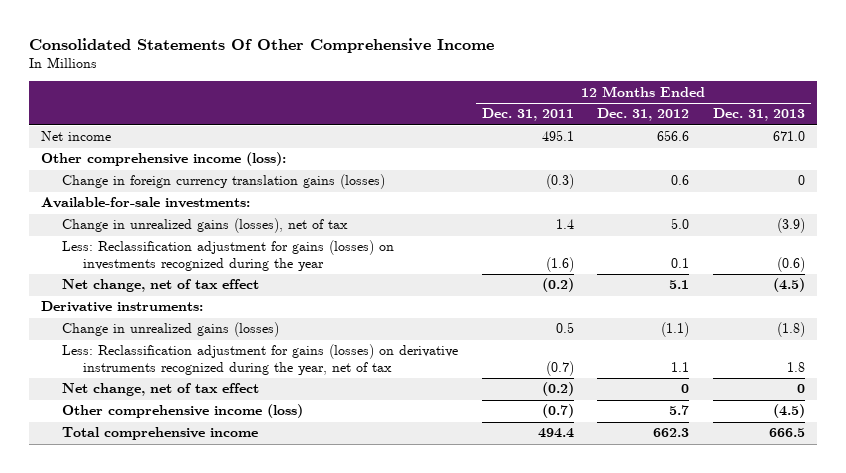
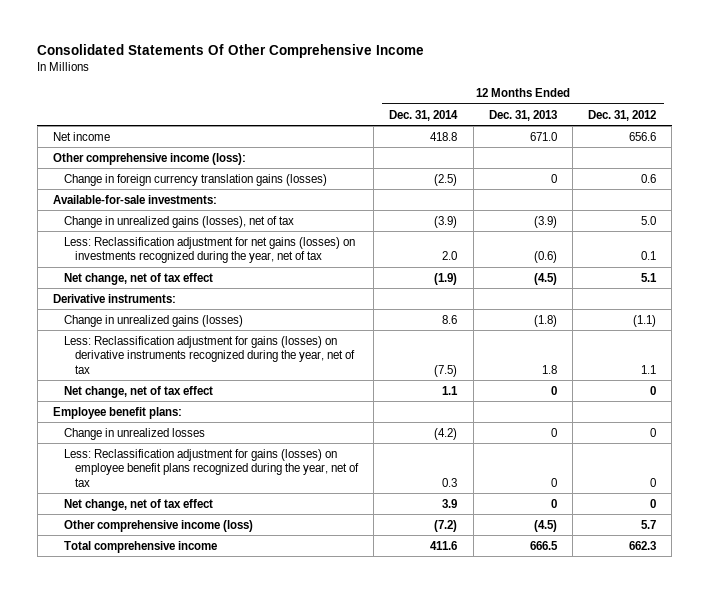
- | 12 Months Ended Dec. 31, 2011 | 12 Months Ended Dec. 31, 2012 | 12 Months Ended Dec. 31, 2013
+ | 12 Months Ended Dec. 31, 2014 | 12 Months Ended Dec. 31, 2013 | 12 Months Ended Dec. 31, 2012
- Less: Reclassification adjustment for gains (losses) on investments recognized during the year | (1.6) | 0.1 | (0.6)
+ Less: Reclassification adjustment for net gains (losses) on investments recognized during the year, net of tax | 2.0 | (0.6) | 0.1
+ Employee benefit plans:
+ Change in unrealized losses | (4.2) | 0 | 0
+ Less: Reclassification adjustment for gains (losses) on employee benefit plans recognized during the year, net of tax | 0.3 | 0 | 0
+ Net change, net of tax effect | 3.9 | 0 | 0

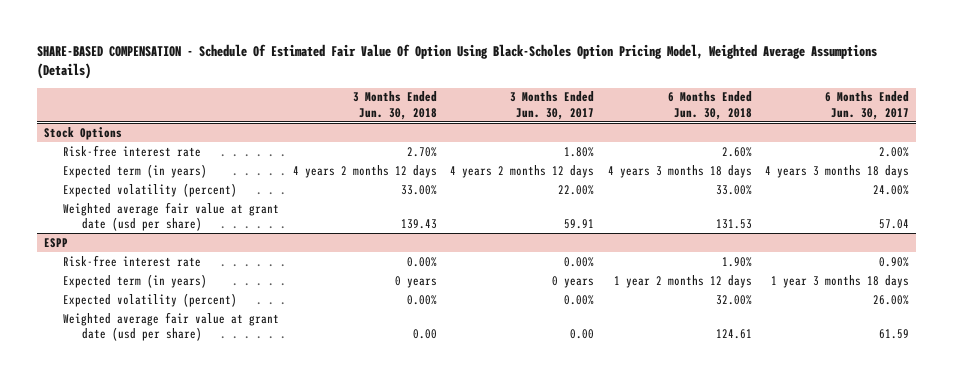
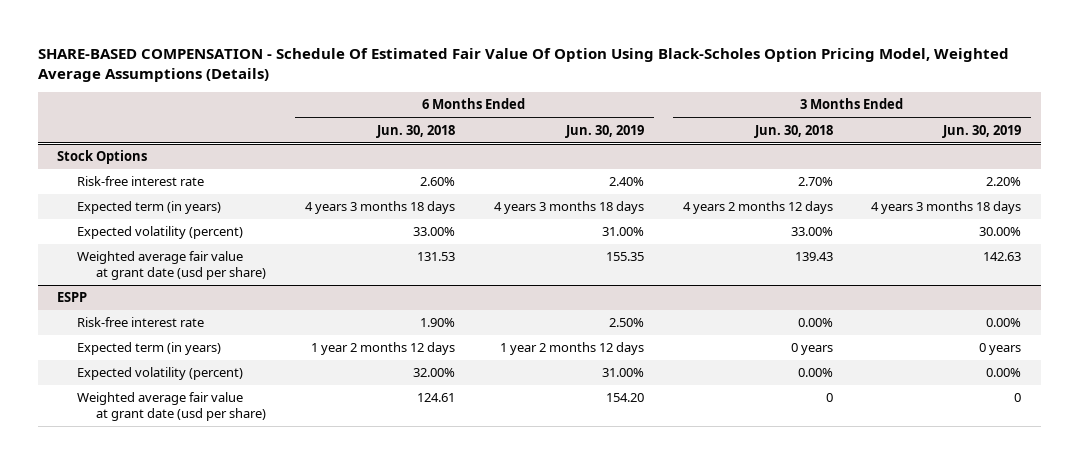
- | 3 Months Ended Jun. 30, 2018 | 3 Months Ended Jun. 30, 2017 | 6 Months Ended Jun. 30, 2018 | 6 Months Ended Jun. 30, 2017
+ | 6 Months Ended Jun. 30, 2018 | 6 Months Ended Jun. 30, 2019 | 3 Months Ended Jun. 30, 2018 | 3 Months Ended Jun. 30, 2019
@ ESPP
- Weighted average fair value at grant date (usd per share) | 0.00 | 0.00 | 124.61 | 61.59
+ Weighted average fair value at grant date (usd per share) | 124.61 | 154.20 | 0 | 0

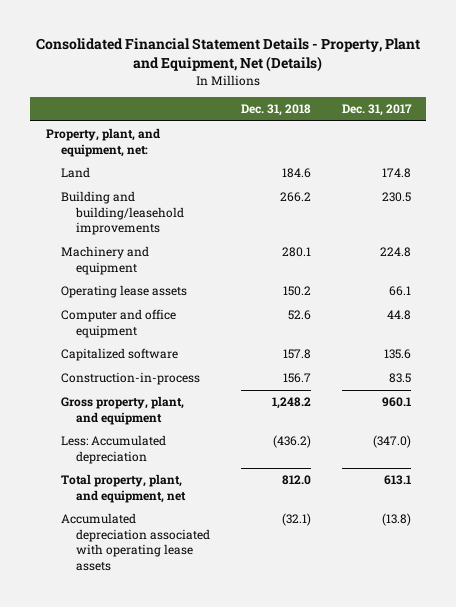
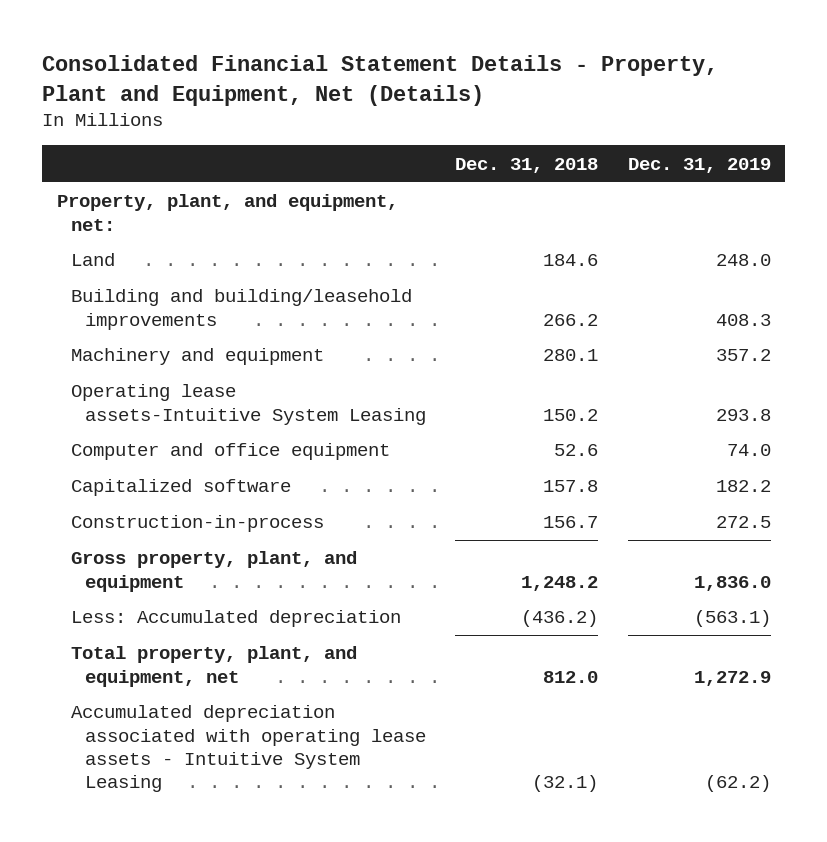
- | Dec. 31, 2018 | Dec. 31, 2017
+ | Dec. 31, 2018 | Dec. 31, 2019
- Operating lease assets | 150.2 | 66.1
+ Operating lease assets-Intuitive System Leasing | 150.2 | 293.8
- Accumulated depreciation associated with operating lease assets | (32.1) | (13.8)
+ Accumulated depreciation associated with operating lease assets - Intuitive System Leasing | (32.1) | (62.2)

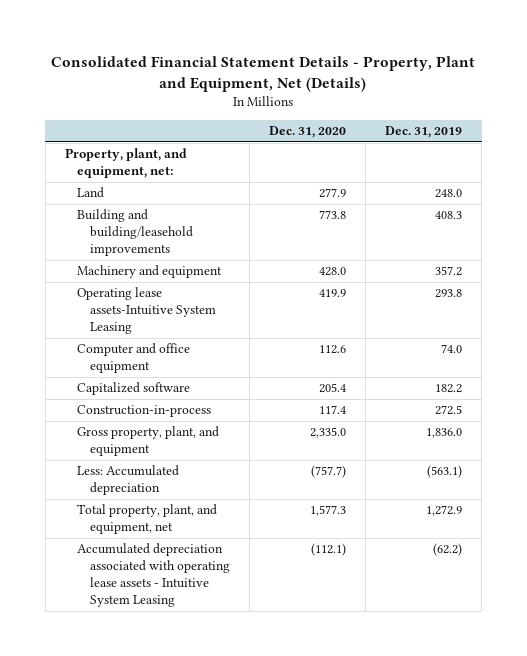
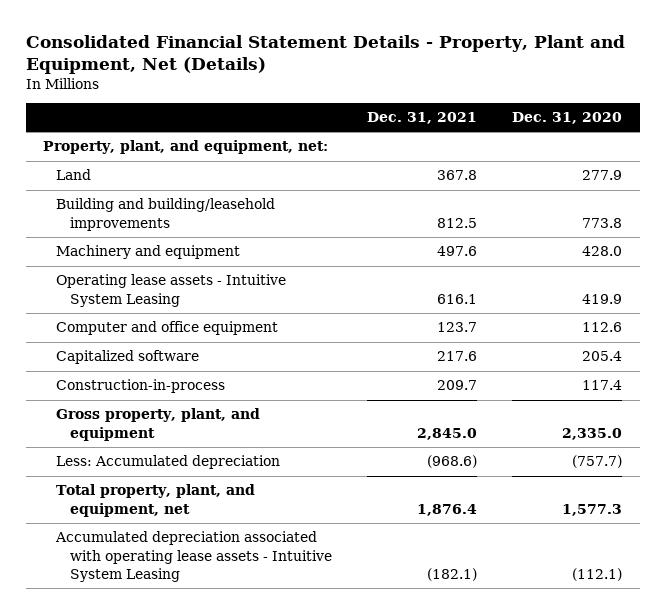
- | Dec. 31, 2020 | Dec. 31, 2019
+ | Dec. 31, 2021 | Dec. 31, 2020
- Operating lease assets-Intuitive System Leasing | 419.9 | 293.8
+ Operating lease assets - Intuitive System Leasing | 616.1 | 419.9

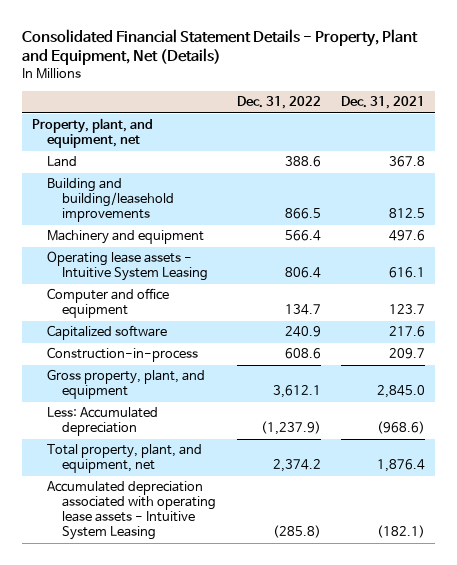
- | Dec. 31, 2021 | Dec. 31, 2020
+ | Dec. 31, 2022 | Dec. 31, 2021
- Property, plant, and equipment, net:
+ Property, plant, and equipment, net

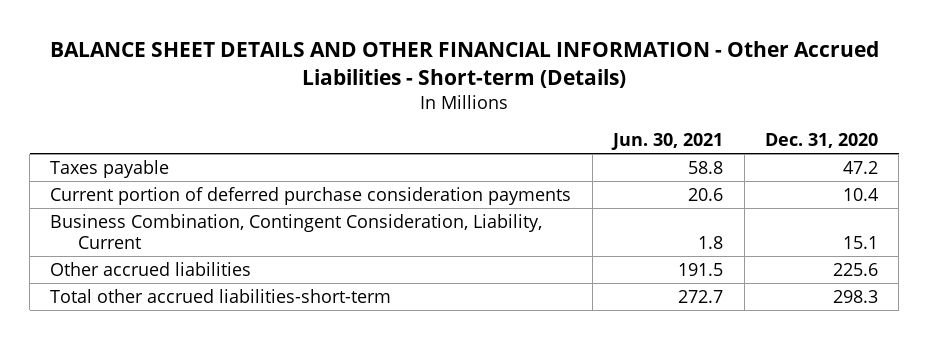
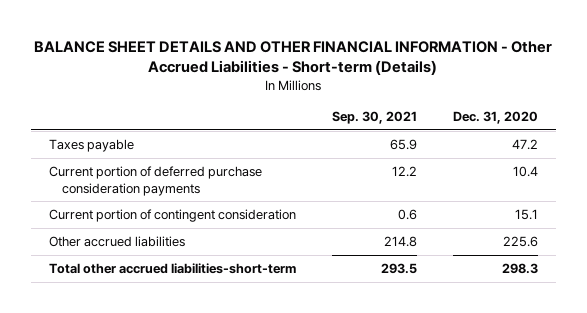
- | Jun. 30, 2021 | Dec. 31, 2020
+ | Sep. 30, 2021 | Dec. 31, 2020
- Business Combination, Contingent Consideration, Liability, Current | 1.8 | 15.1
+ Current portion of contingent consideration | 0.6 | 15.1

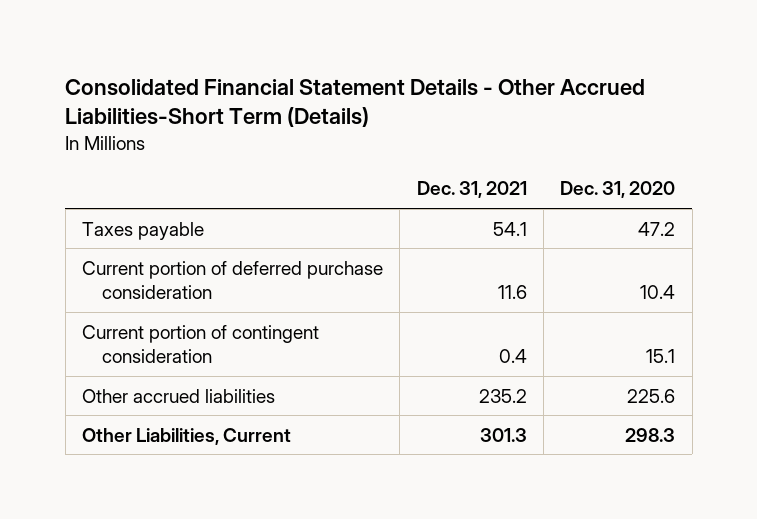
- BALANCE SHEET DETAILS AND OTHER FINANCIAL INFORMATION - Other Accrued Liabilities - Short-term (Details)
+ Consolidated Financial Statement Details - Other Accrued Liabilities-Short Term (Details)
- | Sep. 30, 2021 | Dec. 31, 2020
+ | Dec. 31, 2021 | Dec. 31, 2020
- Current portion of deferred purchase consideration payments | 12.2 | 10.4
+ Current portion of deferred purchase consideration | 11.6 | 10.4
- Total other accrued liabilities-short-term | 293.5 | 298.3
+ Other Liabilities, Current | 301.3 | 298.3

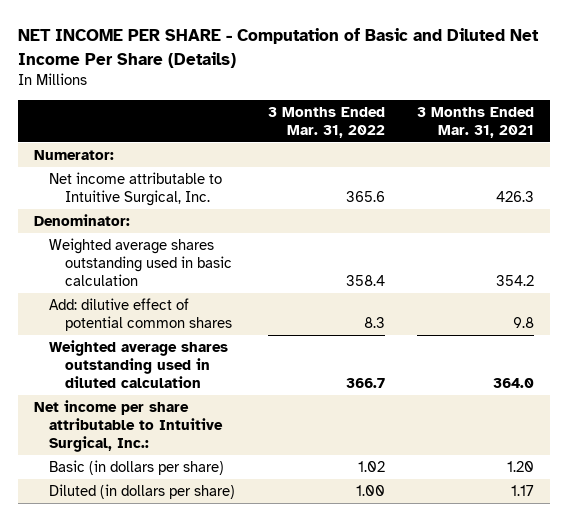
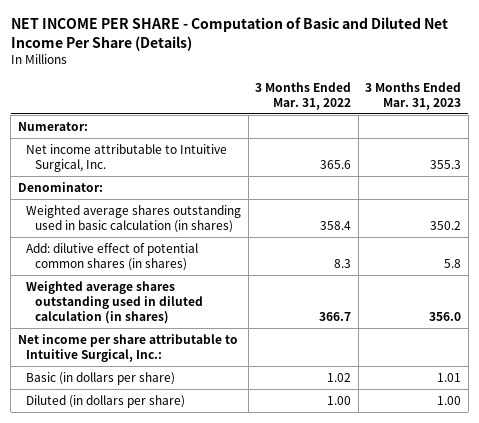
- | 3 Months Ended Mar. 31, 2022 | 3 Months Ended Mar. 31, 2021
+ | 3 Months Ended Mar. 31, 2022 | 3 Months Ended Mar. 31, 2023
- Weighted average shares outstanding used in basic calculation | 358.4 | 354.2
- Add: dilutive effect of potential common shares | 8.3 | 9.8
- Weighted average shares outstanding used in diluted calculation | 366.7 | 364.0
+ Weighted average shares outstanding used in basic calculation (in shares) | 358.4 | 350.2
+ Add: dilutive effect of potential common shares (in shares) | 8.3 | 5.8
+ Weighted average shares outstanding used in diluted calculation (in shares) | 366.7 | 356.0

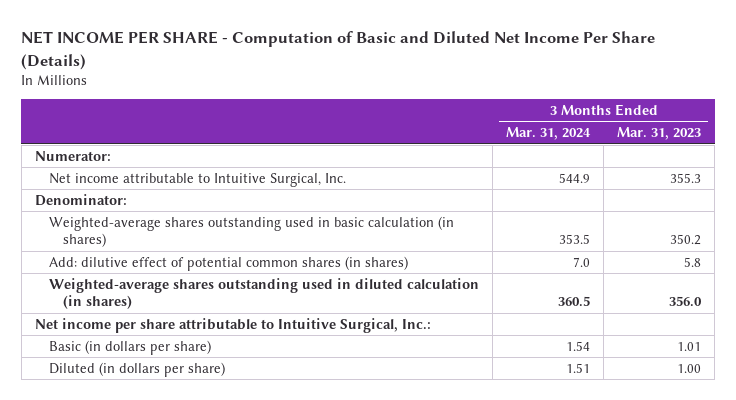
- | 3 Months Ended Mar. 31, 2022 | 3 Months Ended Mar. 31, 2023
+ | 3 Months Ended Mar. 31, 2024 | 3 Months Ended Mar. 31, 2023
- Weighted average shares outstanding used in basic calculation (in shares) | 358.4 | 350.2
+ Weighted-average shares outstanding used in basic calculation (in shares) | 353.5 | 350.2
- Weighted average shares outstanding used in diluted calculation (in shares) | 366.7 | 356.0
+ Weighted-average shares outstanding used in diluted calculation (in shares) | 360.5 | 356.0

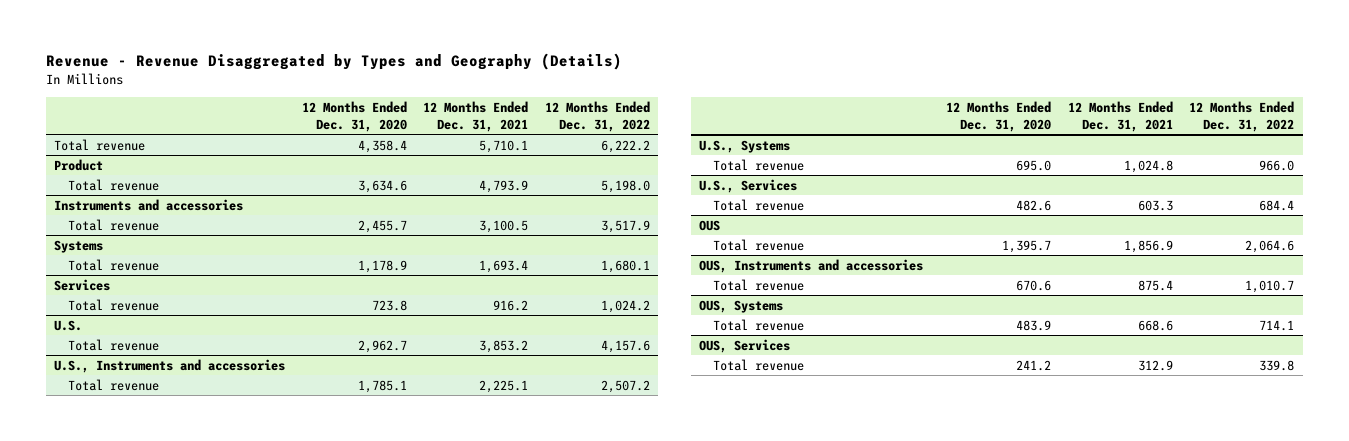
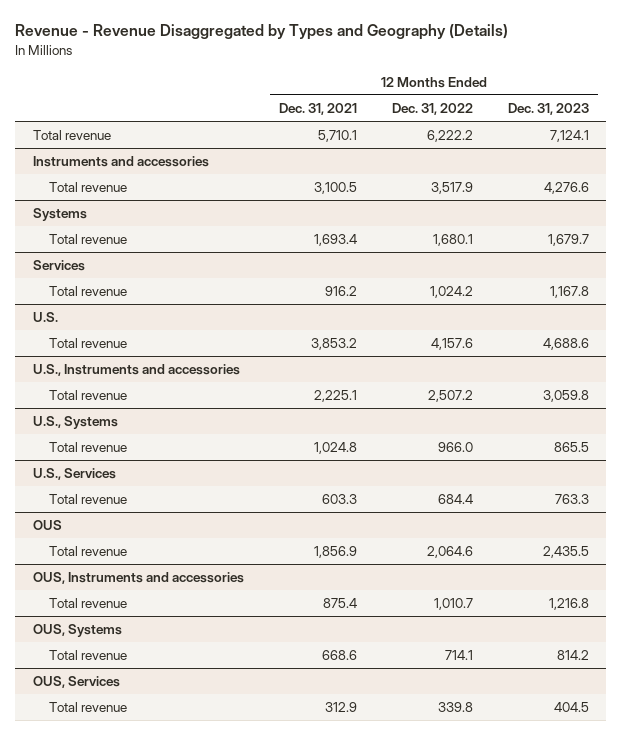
- | 12 Months Ended Dec. 31, 2020 | 12 Months Ended Dec. 31, 2021 | 12 Months Ended Dec. 31, 2022
+ | 12 Months Ended Dec. 31, 2021 | 12 Months Ended Dec. 31, 2022 | 12 Months Ended Dec. 31, 2023
- Product
- Total revenue | 3,634.6 | 4,793.9 | 5,198.0

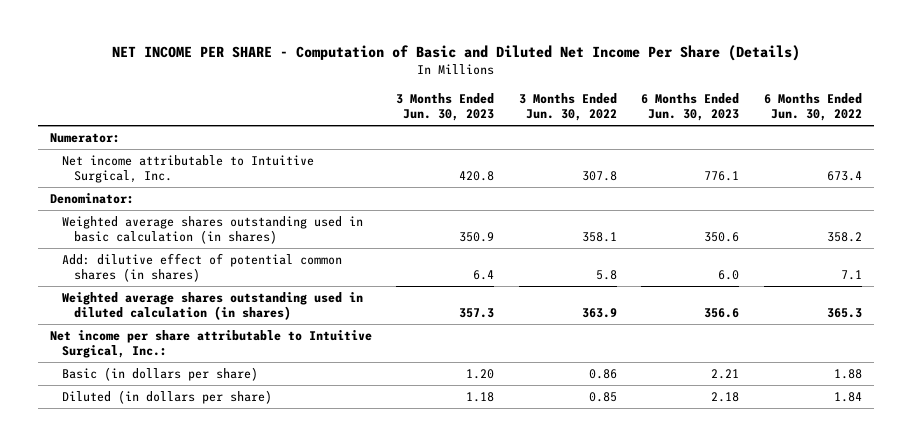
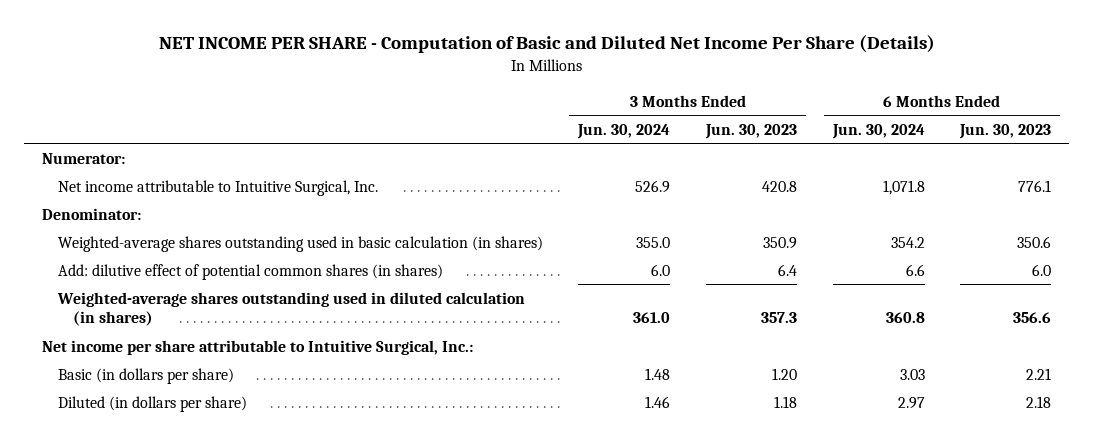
- | 3 Months Ended Jun. 30, 2023 | 3 Months Ended Jun. 30, 2022 | 6 Months Ended Jun. 30, 2023 | 6 Months Ended Jun. 30, 2022
+ | 3 Months Ended Jun. 30, 2024 | 3 Months Ended Jun. 30, 2023 | 6 Months Ended Jun. 30, 2024 | 6 Months Ended Jun. 30, 2023
- Weighted average shares outstanding used in basic calculation (in shares) | 350.9 | 358.1 | 350.6 | 358.2
+ Weighted-average shares outstanding used in basic calculation (in shares) | 355.0 | 350.9 | 354.2 | 350.6
- Weighted average shares outstanding used in diluted calculation (in shares) | 357.3 | 363.9 | 356.6 | 365.3
+ Weighted-average shares outstanding used in diluted calculation (in shares) | 361.0 | 357.3 | 360.8 | 356.6

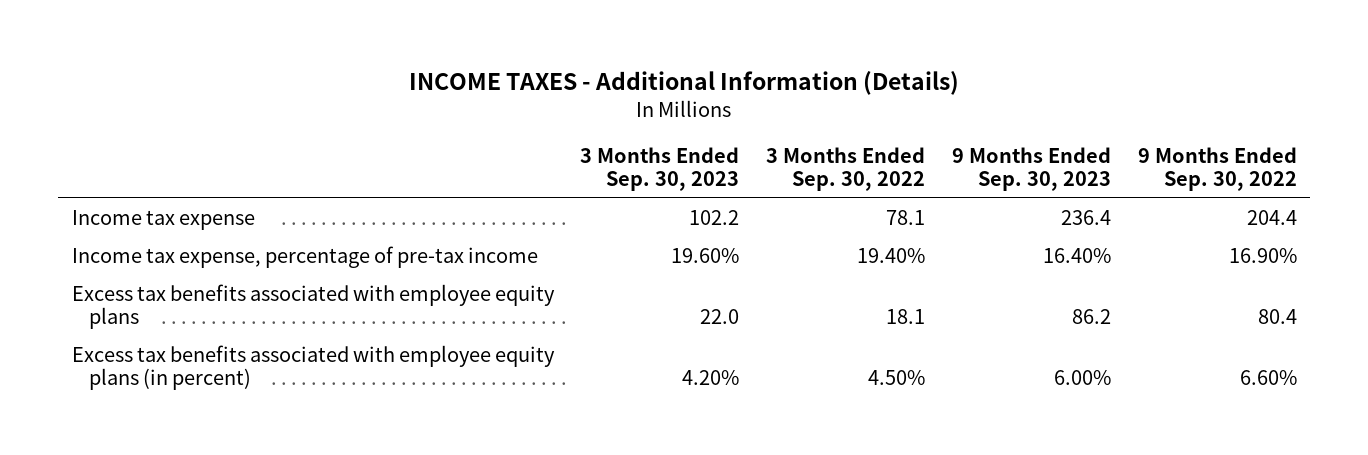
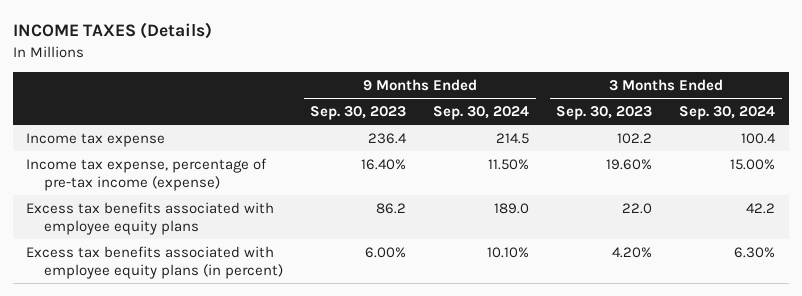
- INCOME TAXES - Additional Information (Details)
+ INCOME TAXES (Details)
- | 3 Months Ended Sep. 30, 2023 | 3 Months Ended Sep. 30, 2022 | 9 Months Ended Sep. 30, 2023 | 9 Months Ended Sep. 30, 2022
+ | 9 Months Ended Sep. 30, 2023 | 9 Months Ended Sep. 30, 2024 | 3 Months Ended Sep. 30, 2023 | 3 Months Ended Sep. 30, 2024
- Income tax expense, percentage of pre-tax income | 19.60% | 19.40% | 16.40% | 16.90%
+ Income tax expense, percentage of pre-tax income (expense) | 16.40% | 11.50% | 19.60% | 15.00%

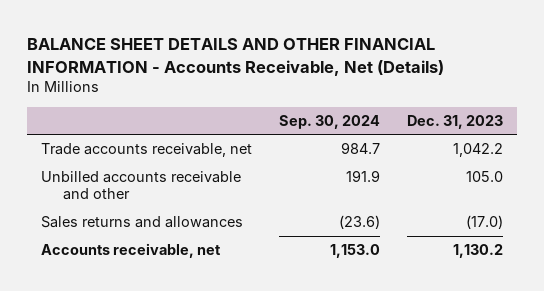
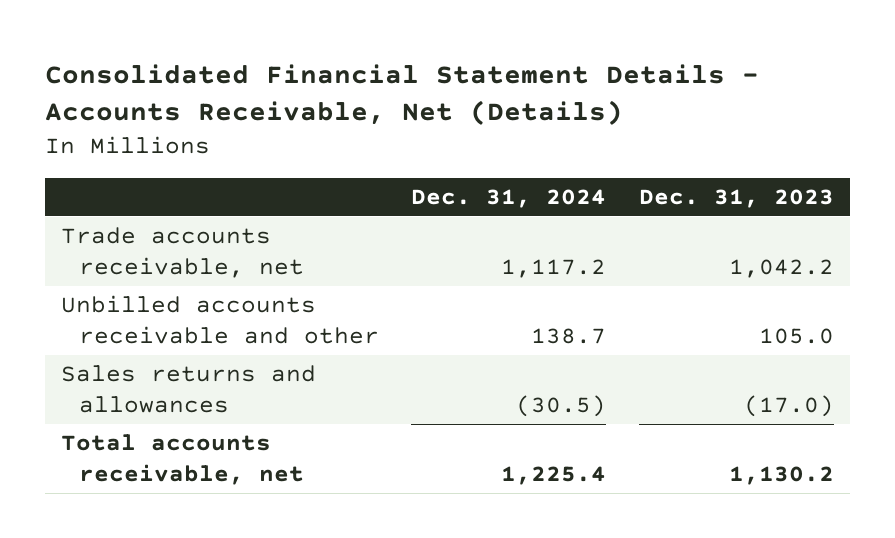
- BALANCE SHEET DETAILS AND OTHER FINANCIAL INFORMATION - Accounts Receivable, Net (Details)
+ Consolidated Financial Statement Details - Accounts Receivable, Net (Details)
- | Sep. 30, 2024 | Dec. 31, 2023
+ | Dec. 31, 2024 | Dec. 31, 2023
- Accounts receivable, net | 1,153.0 | 1,130.2
+ Total accounts receivable, net | 1,225.4 | 1,130.2

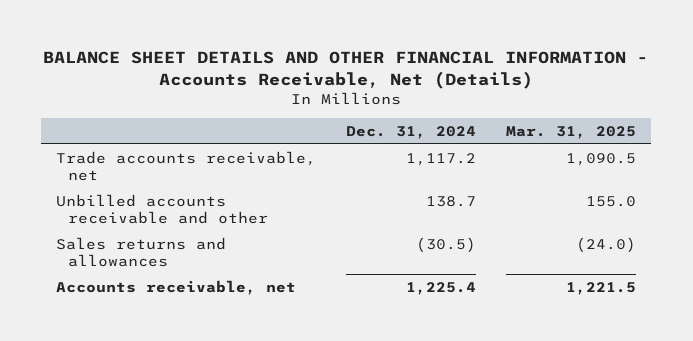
- Consolidated Financial Statement Details - Accounts Receivable, Net (Details)
+ BALANCE SHEET DETAILS AND OTHER FINANCIAL INFORMATION - Accounts Receivable, Net (Details)
- | Dec. 31, 2024 | Dec. 31, 2023
+ | Dec. 31, 2024 | Mar. 31, 2025
- Total accounts receivable, net | 1,225.4 | 1,130.2
+ Accounts receivable, net | 1,225.4 | 1,221.5

